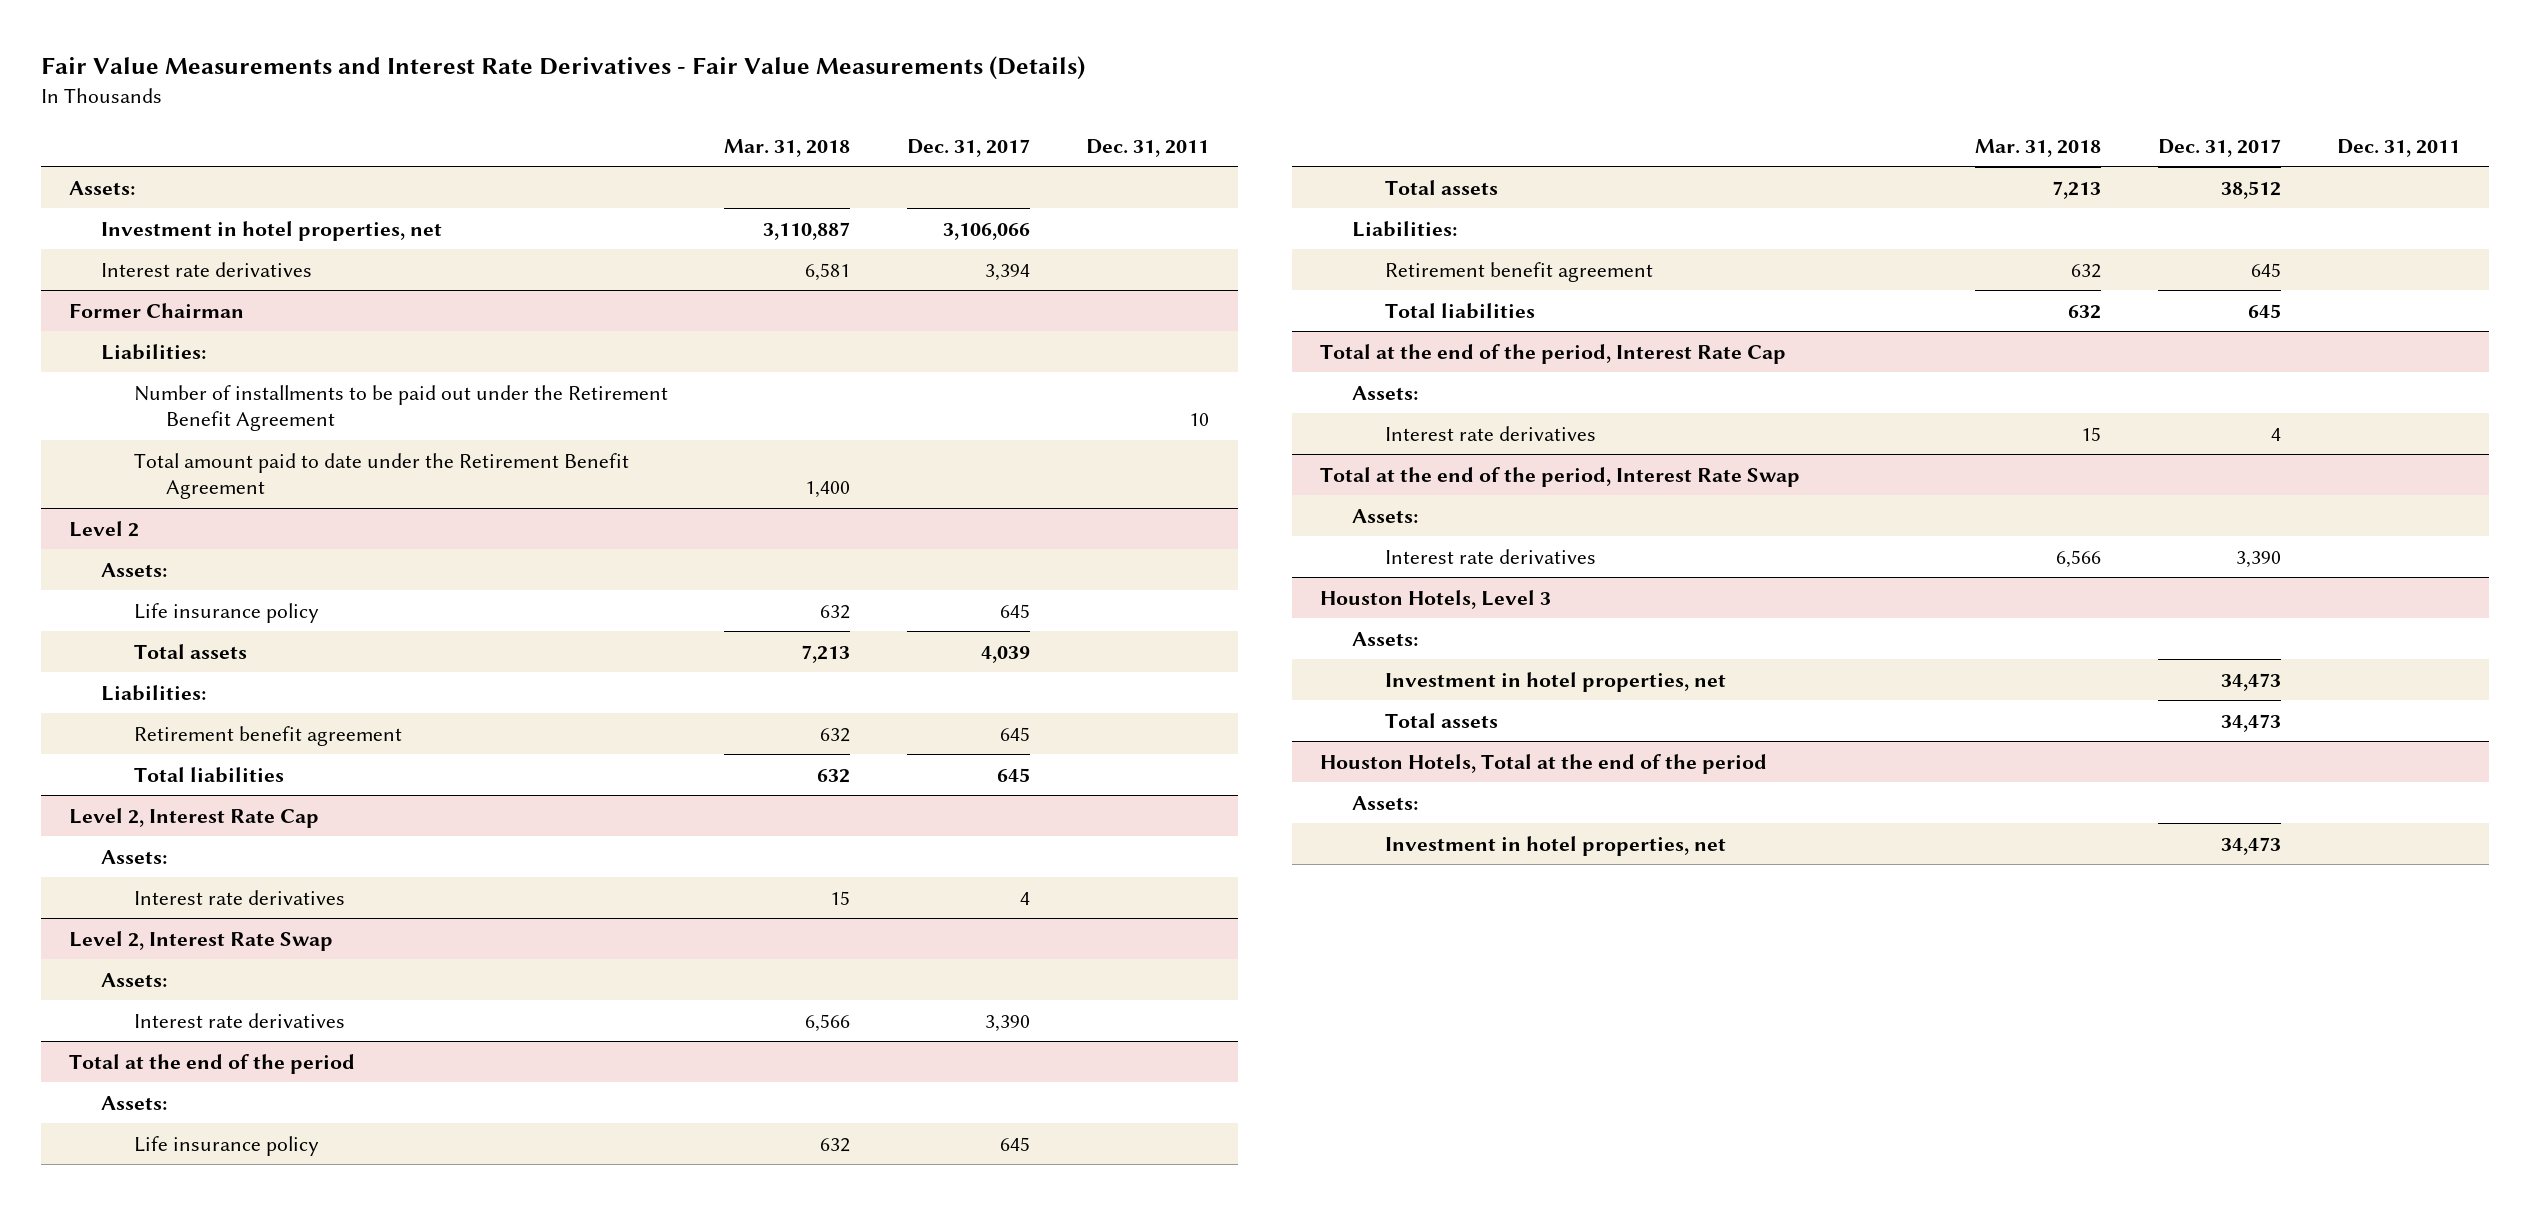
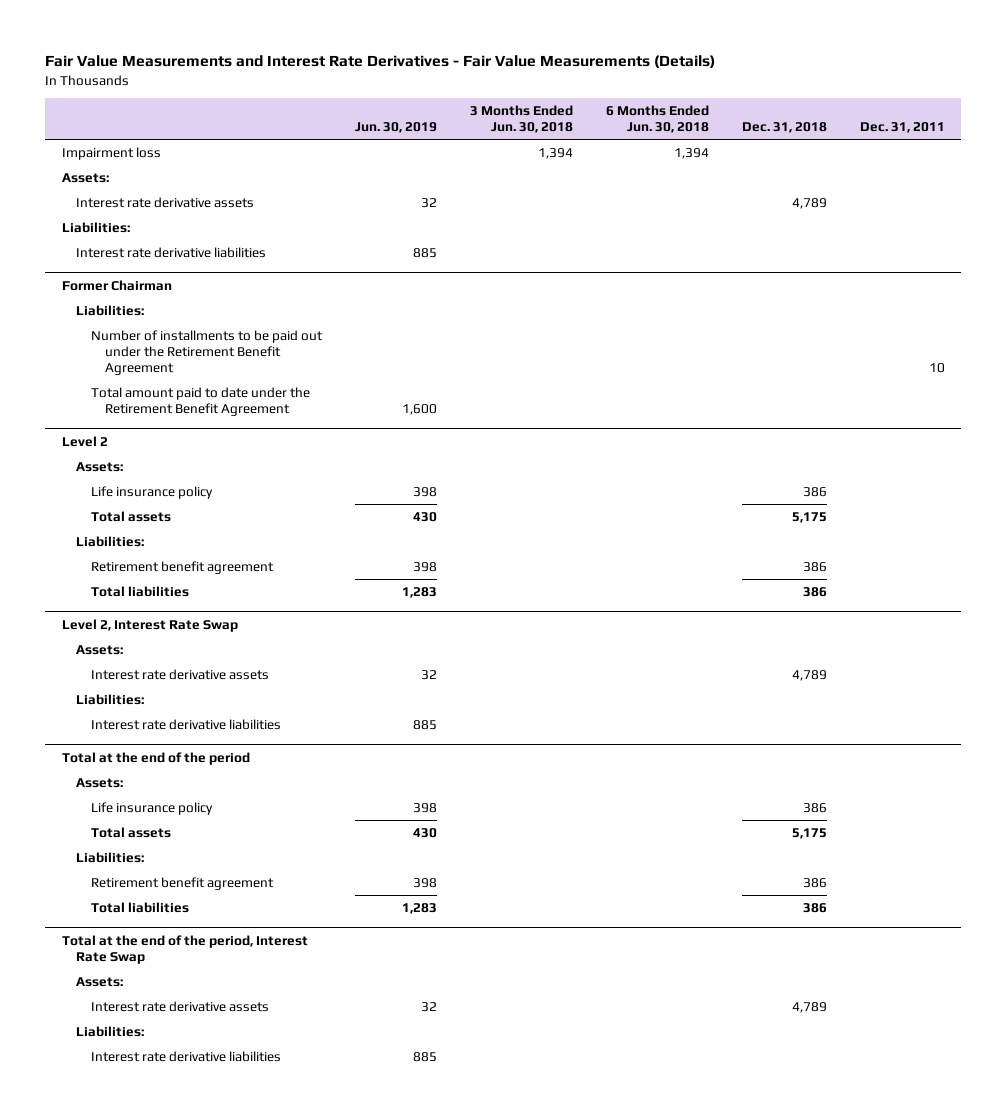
- | Mar. 31, 2018 | Dec. 31, 2017 | Dec. 31, 2011
+ | Jun. 30, 2019 | 3 Months Ended Jun. 30, 2018 | 6 Months Ended Jun. 30, 2018 | Dec. 31, 2018 | Dec. 31, 2011
+ Impairment loss | | 1,394 | 1,394 | |
- Investment in hotel properties, net | 3,110,887 | 3,106,066 |
- Interest rate derivatives | 6,581 | 3,394 |
+ Interest rate derivative assets | 32 | | | 4,789 |
+ Liabilities:
+ Interest rate derivative liabilities | 885 | | | |
- Level 2, Interest Rate Cap
- Assets:
- Interest rate derivatives | 15 | 4 |
@ Level 2, Interest Rate Swap
- Interest rate derivatives | 6,566 | 3,390 |
+ Interest rate derivative assets | 32 | | | 4,789 |
+ Liabilities:
+ Interest rate derivative liabilities | 885 | | | |
- Total at the end of the period, Interest Rate Cap
- Assets:
- Interest rate derivatives | 15 | 4 |
@ Total at the end of the period, Interest Rate Swap
- Interest rate derivatives | 6,566 | 3,390 |
- Houston Hotels, Level 3
- Assets:
- Investment in hotel properties, net | | 34,473 |
- Total assets | | 34,473 |
- Houston Hotels, Total at the end of the period
- Assets:
- Investment in hotel properties, net | | 34,473 |
@ Total at the end of the period, Interest Rate Swap
+ Interest rate derivative assets | 32 | | | 4,789 |
+ Liabilities:
+ Interest rate derivative liabilities | 885 | | | |

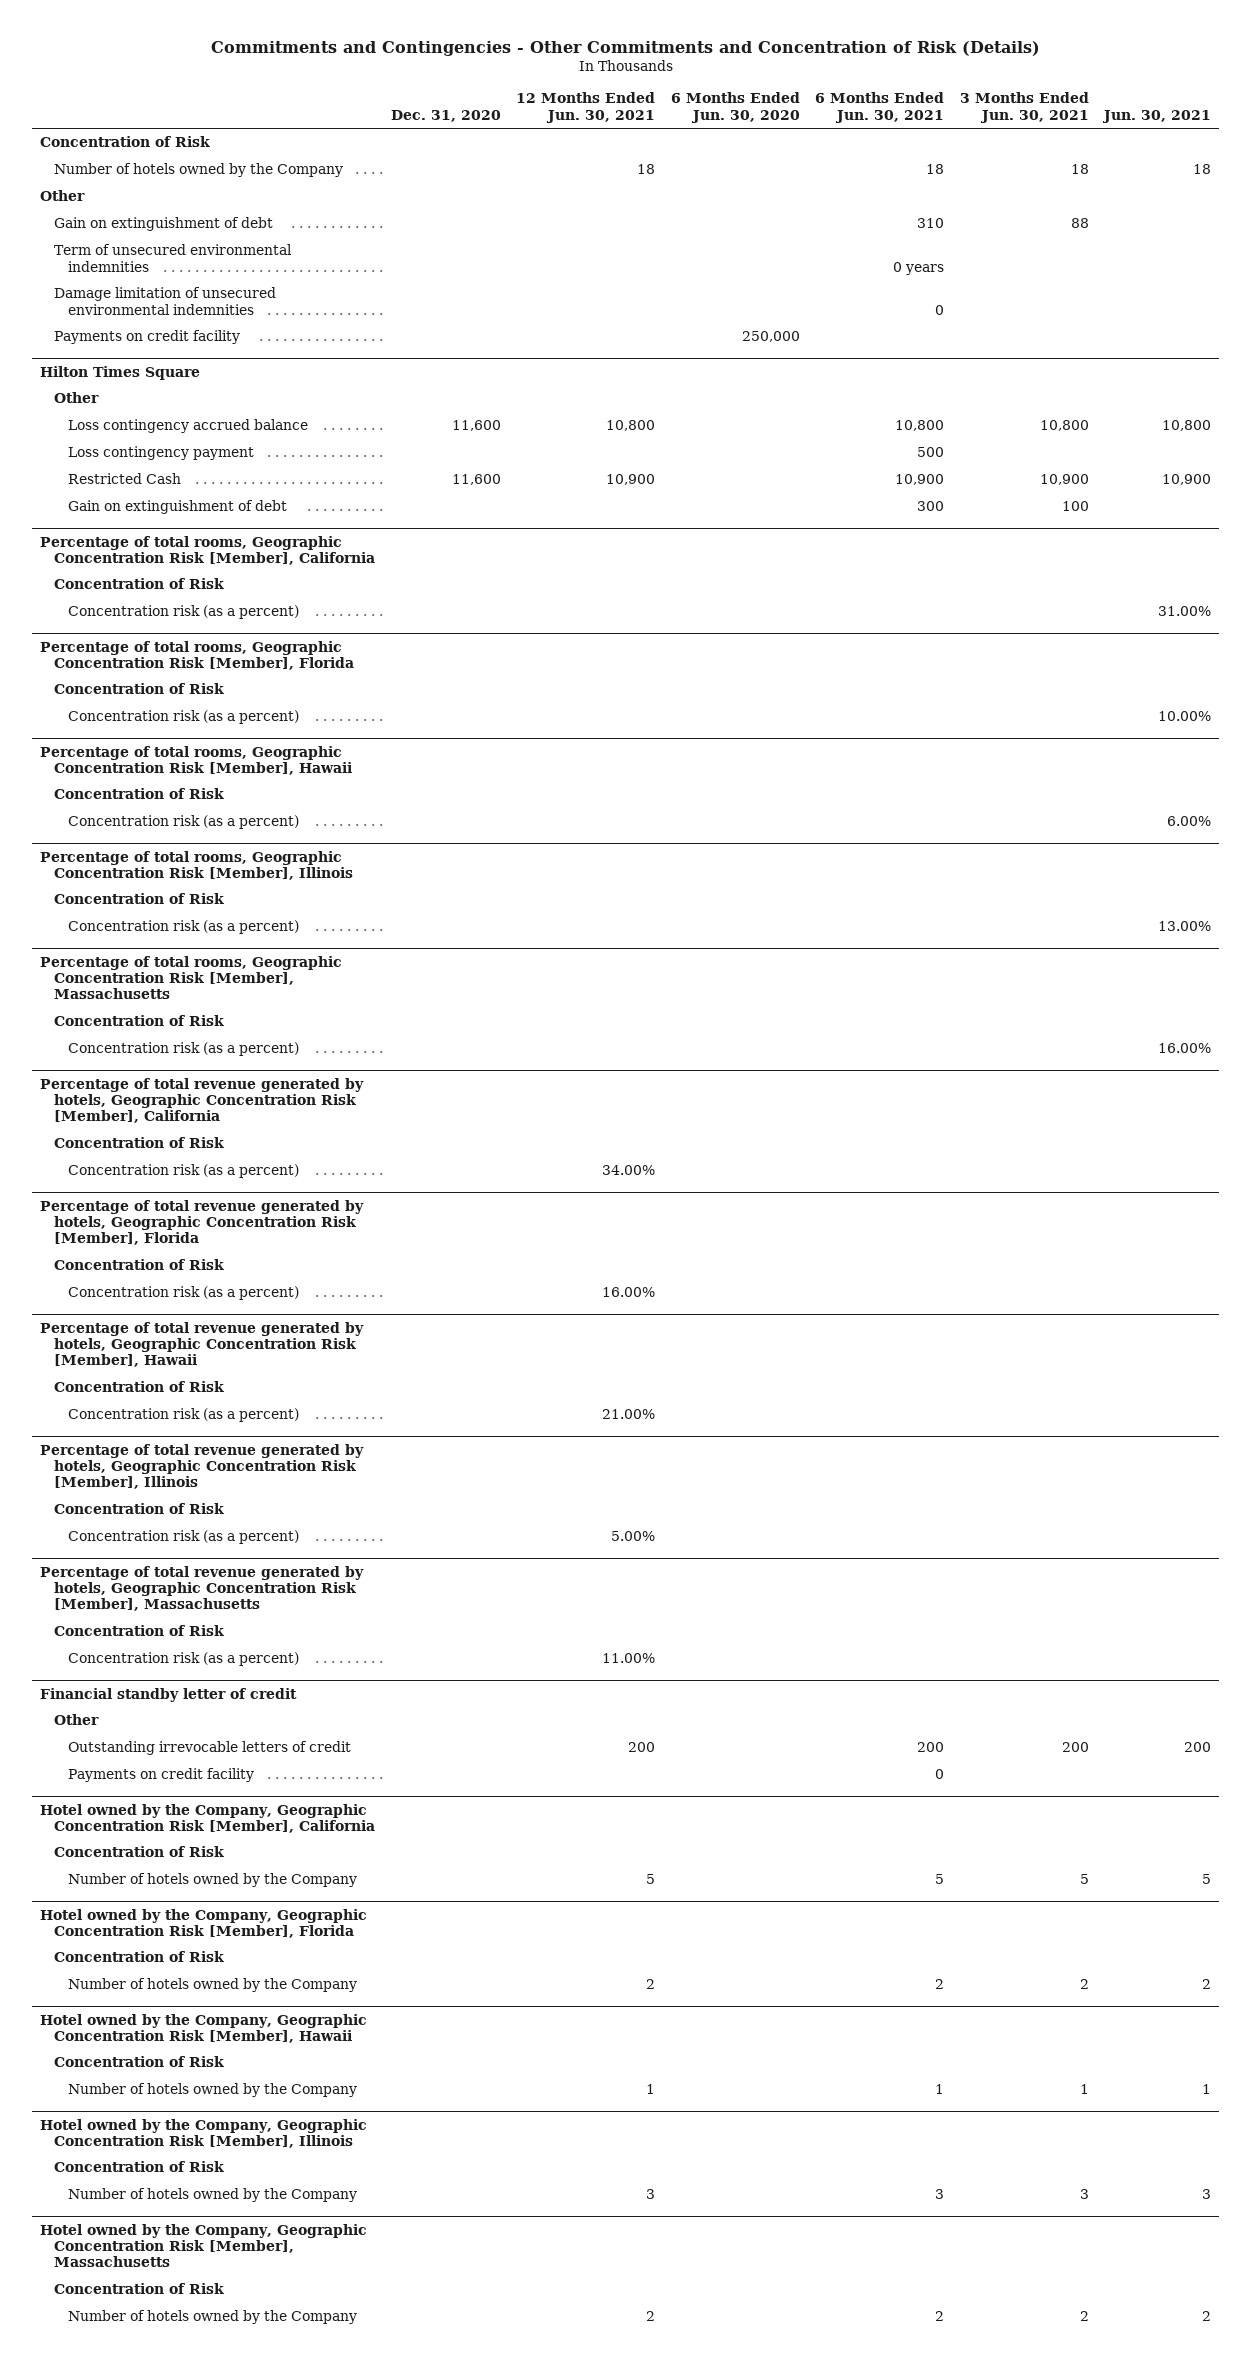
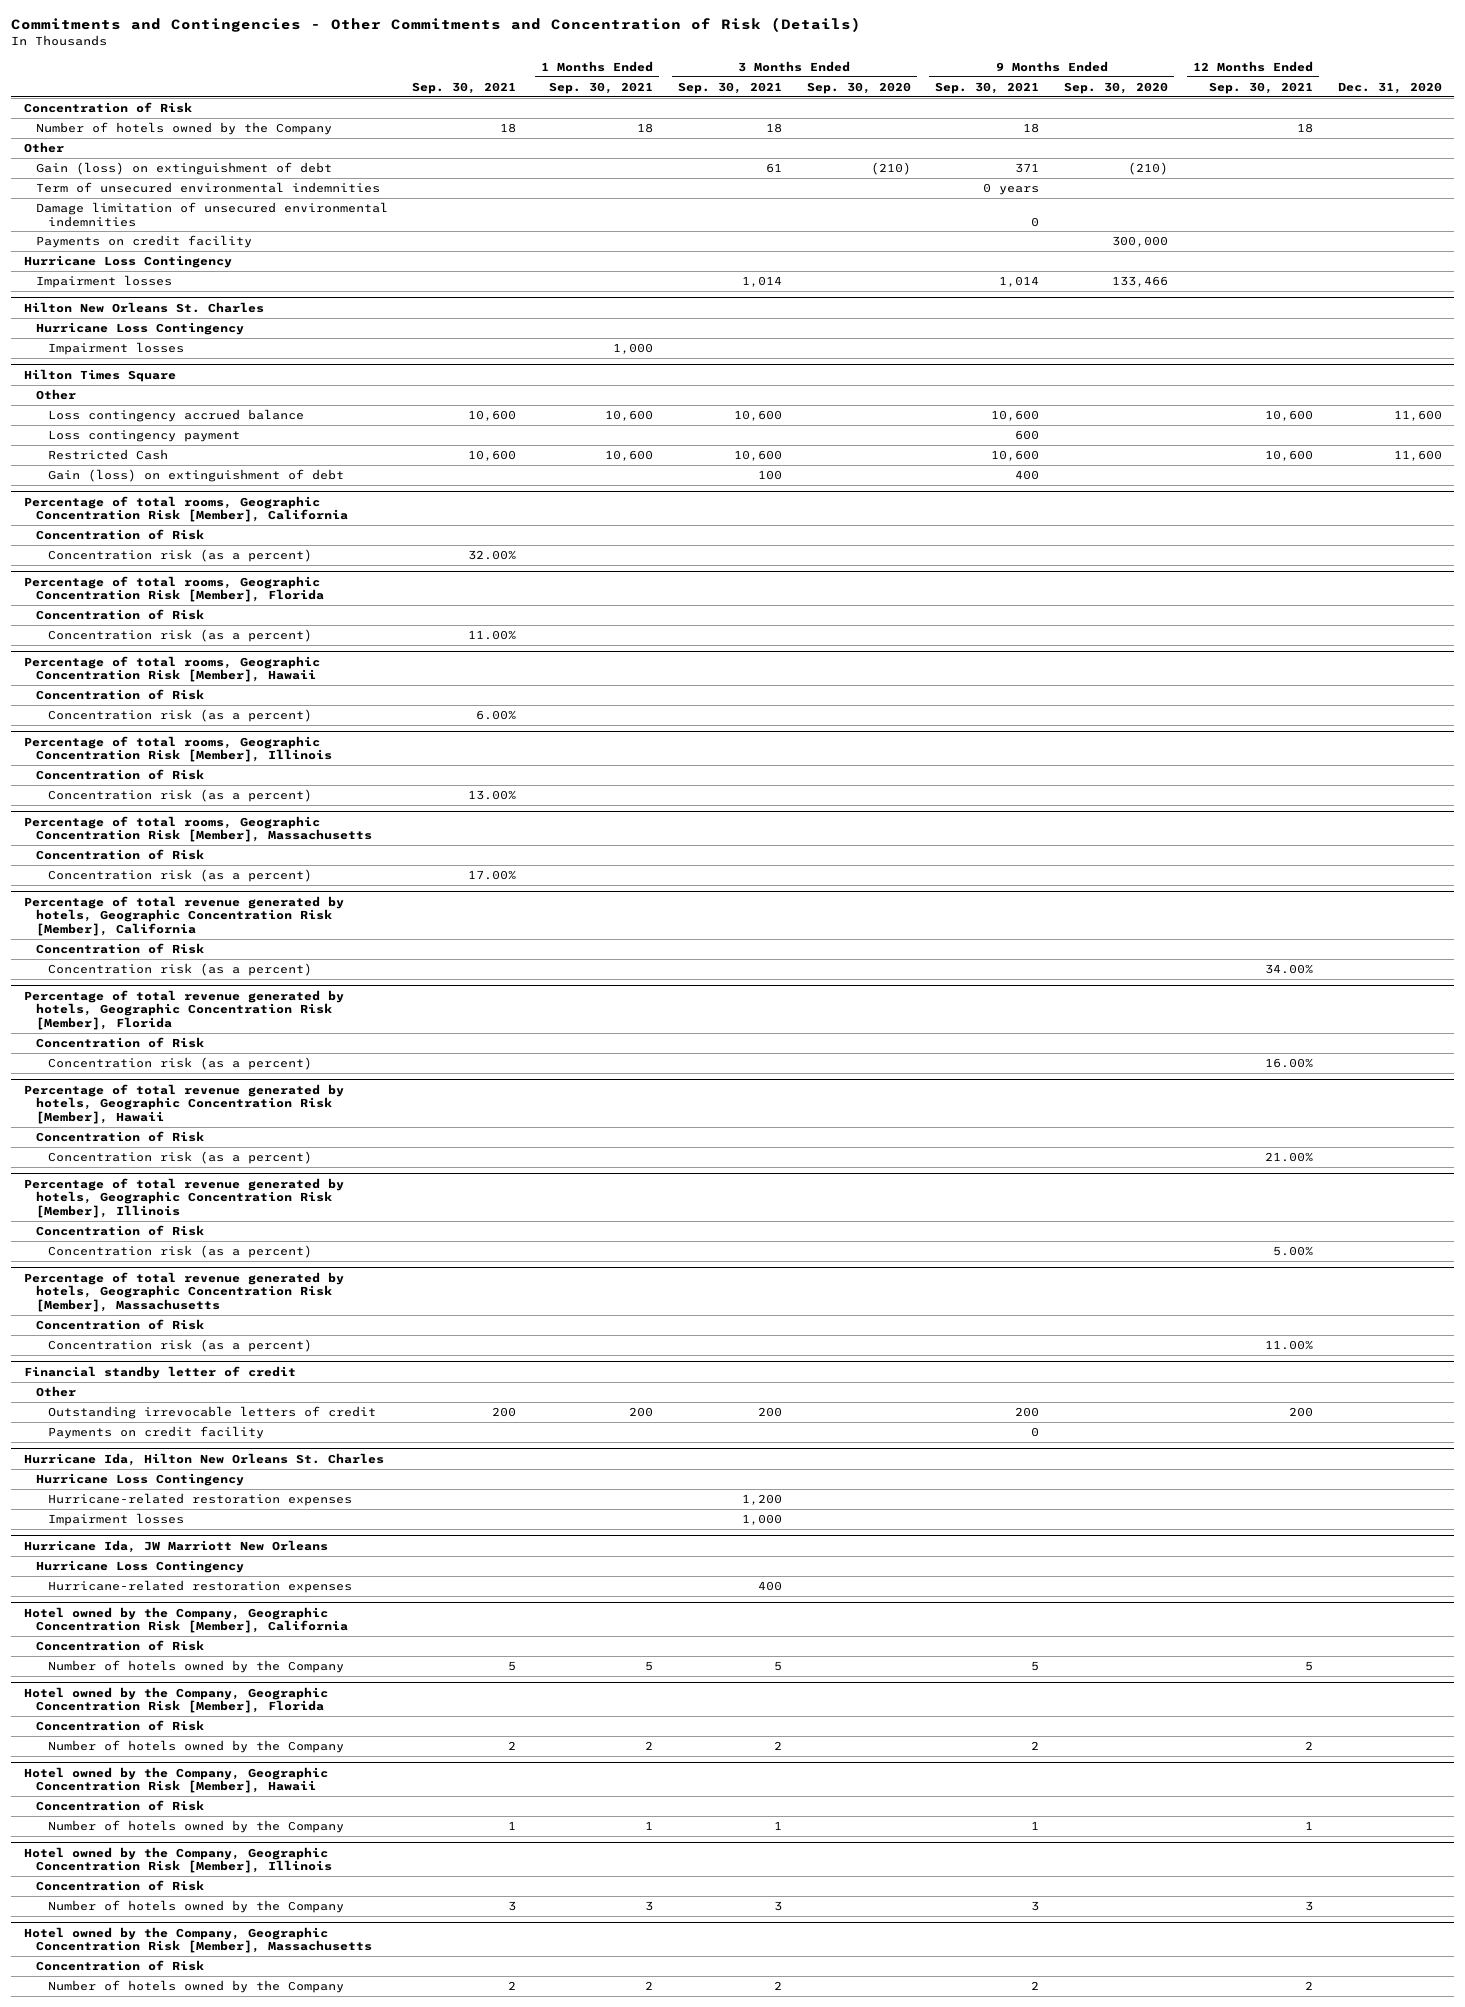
- | Dec. 31, 2020 | 12 Months Ended Jun. 30, 2021 | 6 Months Ended Jun. 30, 2020 | 6 Months Ended Jun. 30, 2021 | 3 Months Ended Jun. 30, 2021 | Jun. 30, 2021
+ | Sep. 30, 2021 | 1 Months Ended Sep. 30, 2021 | 3 Months Ended Sep. 30, 2021 | 3 Months Ended Sep. 30, 2020 | 9 Months Ended Sep. 30, 2021 | 9 Months Ended Sep. 30, 2020 | 12 Months Ended Sep. 30, 2021 | Dec. 31, 2020
- Gain on extinguishment of debt | | | | 310 | 88 |
+ Gain (loss) on extinguishment of debt | | | 61 | (210) | 371 | (210) | |
+ Hurricane Loss Contingency
+ Impairment losses | | | 1,014 | | 1,014 | 133,466 | |
+ Hilton New Orleans St. Charles
+ Hurricane Loss Contingency
+ Impairment losses | | 1,000 | | | | | |
@ Hilton Times Square
- Gain on extinguishment of debt | | | | 300 | 100 |
+ Gain (loss) on extinguishment of debt | | | 100 | | 400 | | |
+ Hurricane Ida, Hilton New Orleans St. Charles
+ Hurricane Loss Contingency
+ Hurricane-related restoration expenses | | | 1,200 | | | | |
+ Impairment losses | | | 1,000 | | | | |
+ Hurricane Ida, JW Marriott New Orleans
+ Hurricane Loss Contingency
+ Hurricane-related restoration expenses | | | 400 | | | | |

